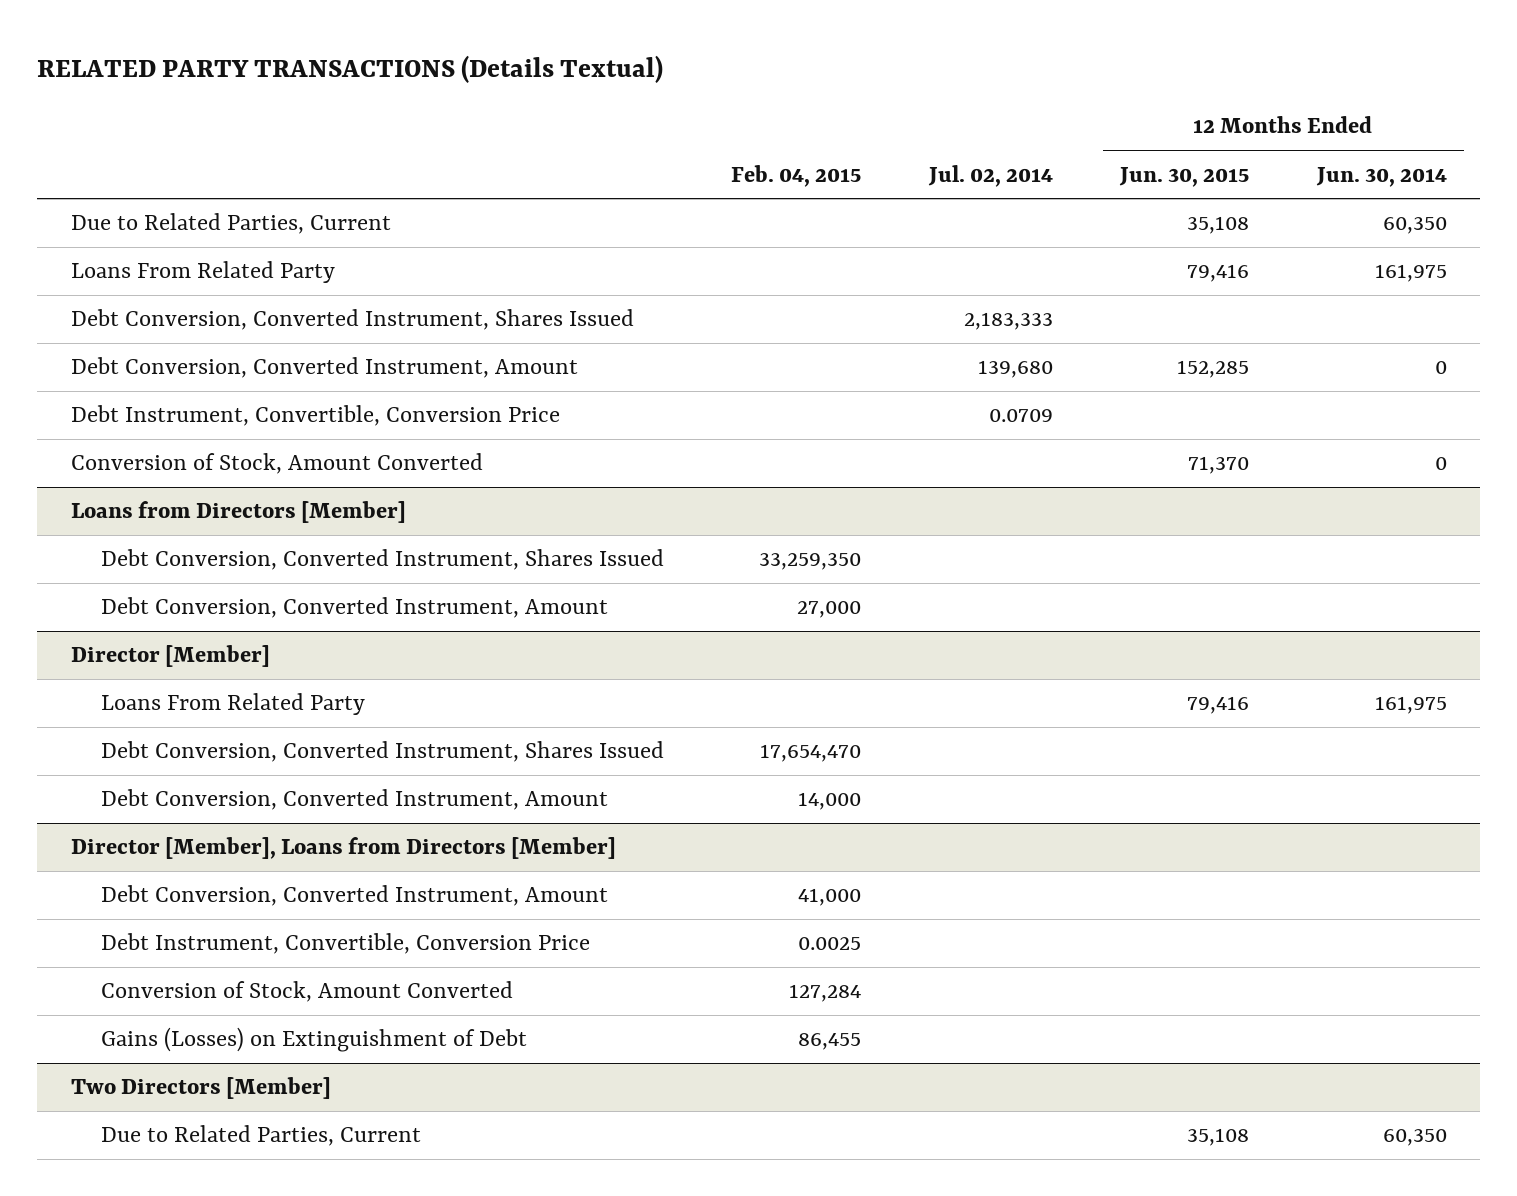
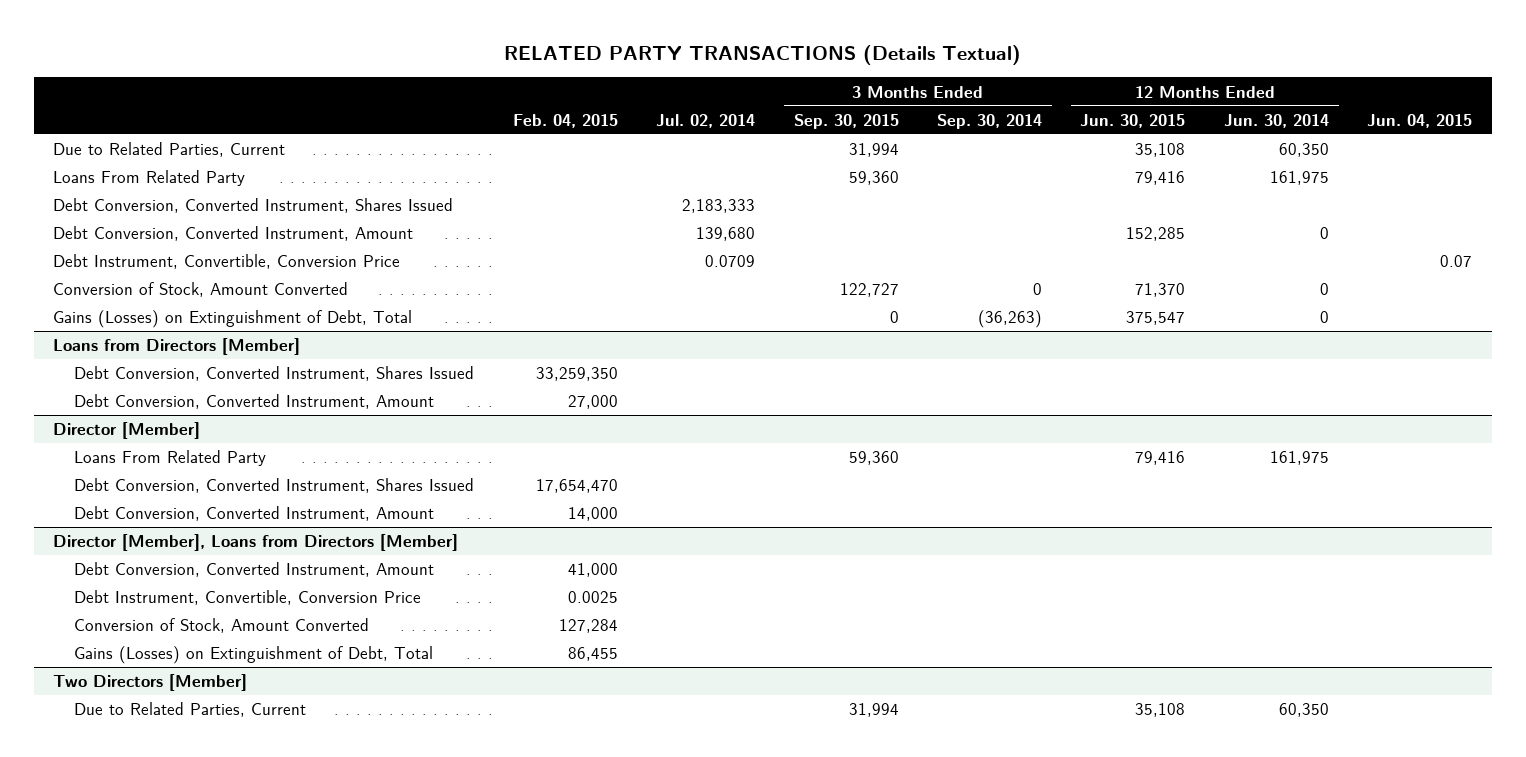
- | Feb. 04, 2015 | Jul. 02, 2014 | 12 Months Ended Jun. 30, 2015 | 12 Months Ended Jun. 30, 2014
+ | Feb. 04, 2015 | Jul. 02, 2014 | 3 Months Ended Sep. 30, 2015 | 3 Months Ended Sep. 30, 2014 | 12 Months Ended Jun. 30, 2015 | 12 Months Ended Jun. 30, 2014 | Jun. 04, 2015
+ Gains (Losses) on Extinguishment of Debt, Total | | | 0 | (36,263) | 375,547 | 0 |
@ Director [Member], Loans from Directors [Member]
- Gains (Losses) on Extinguishment of Debt | 86,455 | | |
+ Gains (Losses) on Extinguishment of Debt, Total | 86,455 | | | | | |

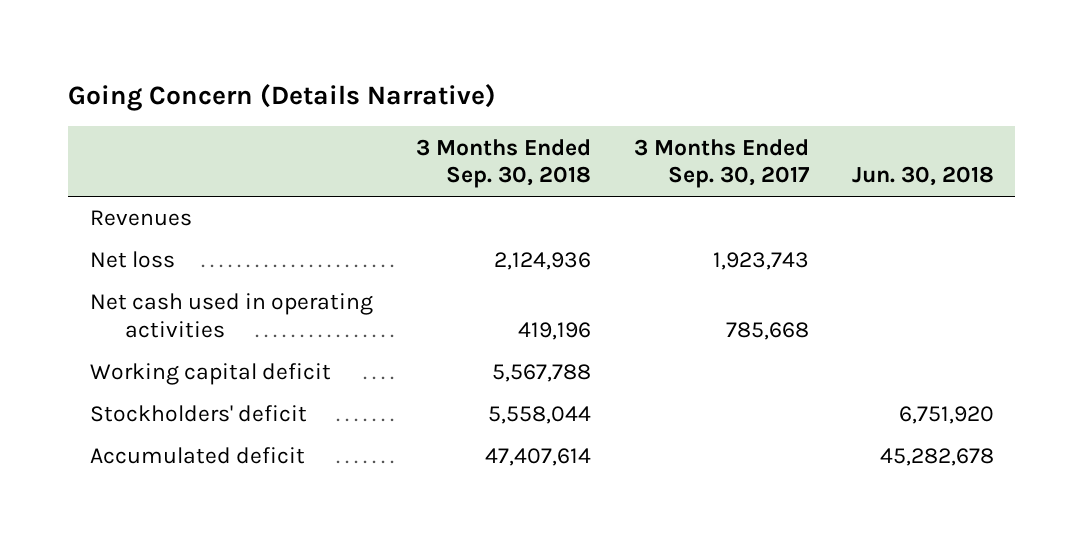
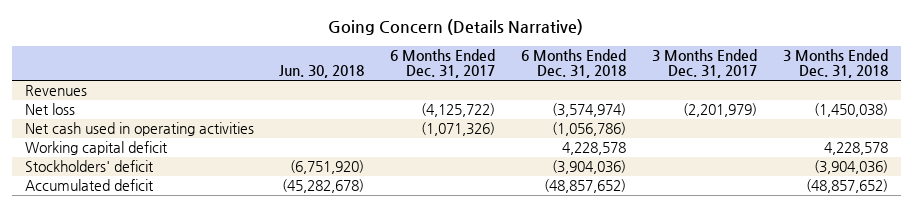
- | 3 Months Ended Sep. 30, 2018 | 3 Months Ended Sep. 30, 2017 | Jun. 30, 2018
+ | Jun. 30, 2018 | 6 Months Ended Dec. 31, 2017 | 6 Months Ended Dec. 31, 2018 | 3 Months Ended Dec. 31, 2017 | 3 Months Ended Dec. 31, 2018
- Stockholders' deficit | 5,558,044 | | 6,751,920
- Accumulated deficit | 47,407,614 | | 45,282,678
+ Stockholders' deficit | (6,751,920) | | (3,904,036) | | (3,904,036)
+ Accumulated deficit | (45,282,678) | | (48,857,652) | | (48,857,652)

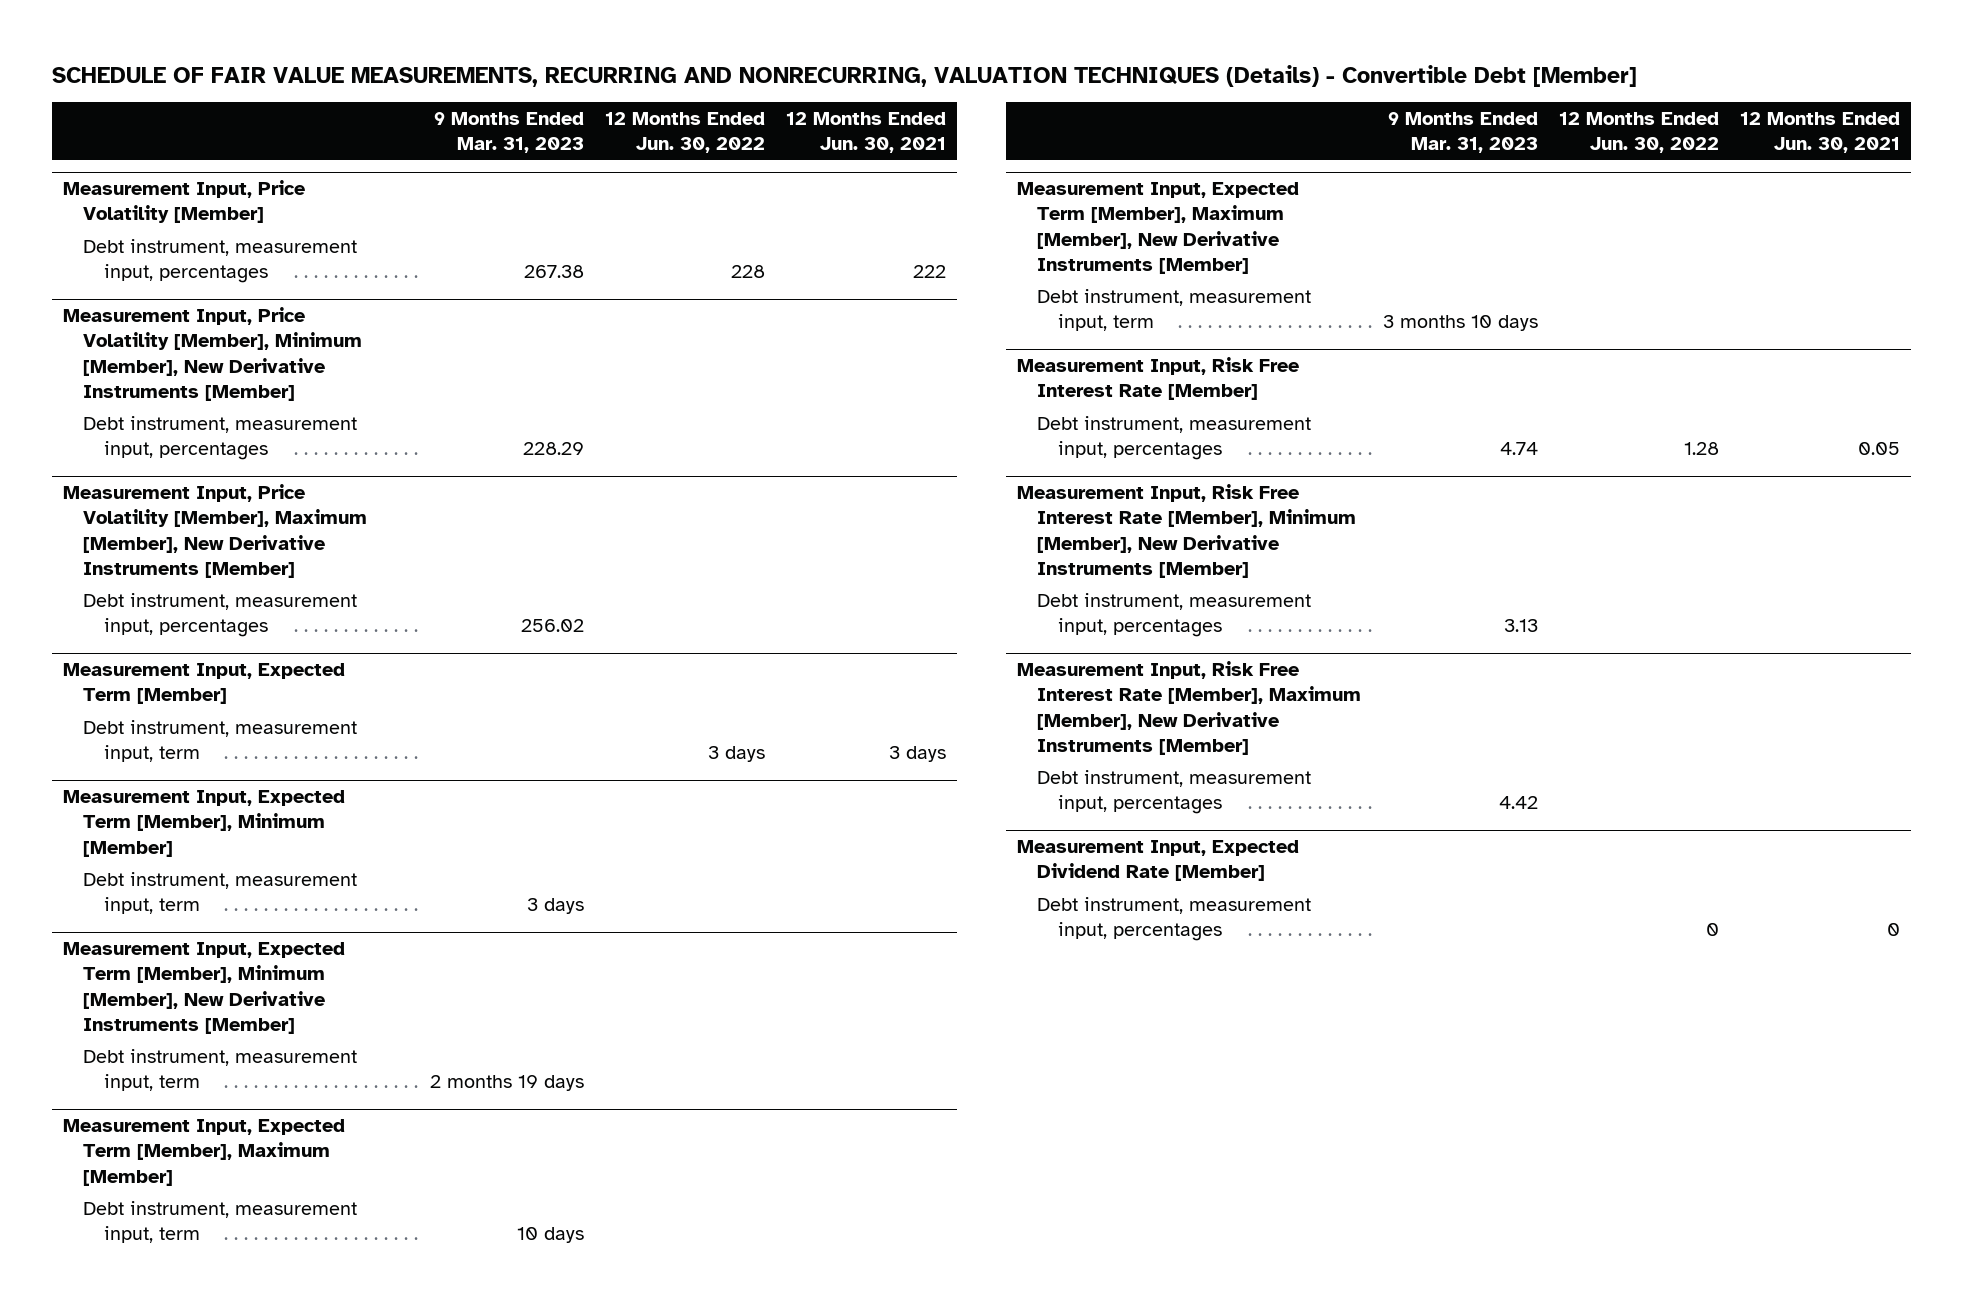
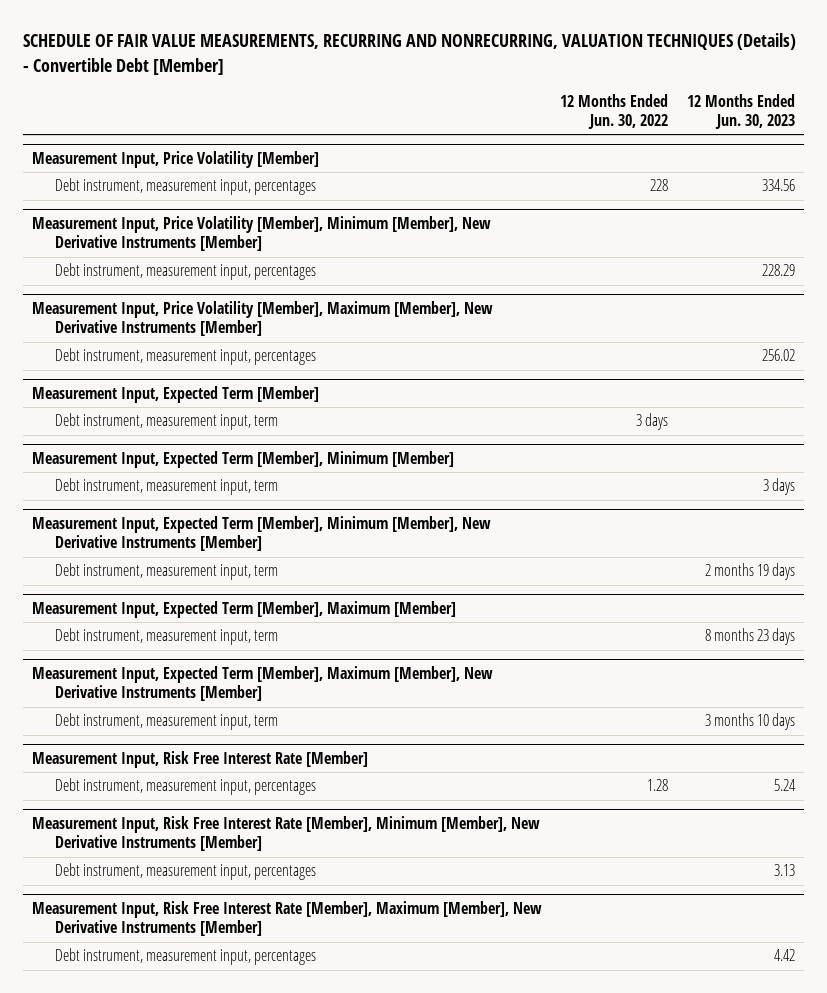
- | 9 Months Ended Mar. 31, 2023 | 12 Months Ended Jun. 30, 2022 | 12 Months Ended Jun. 30, 2021
+ | 12 Months Ended Jun. 30, 2022 | 12 Months Ended Jun. 30, 2023
- Measurement Input, Expected Dividend Rate [Member]
- Debt instrument, measurement input, percentages | | 0 | 0

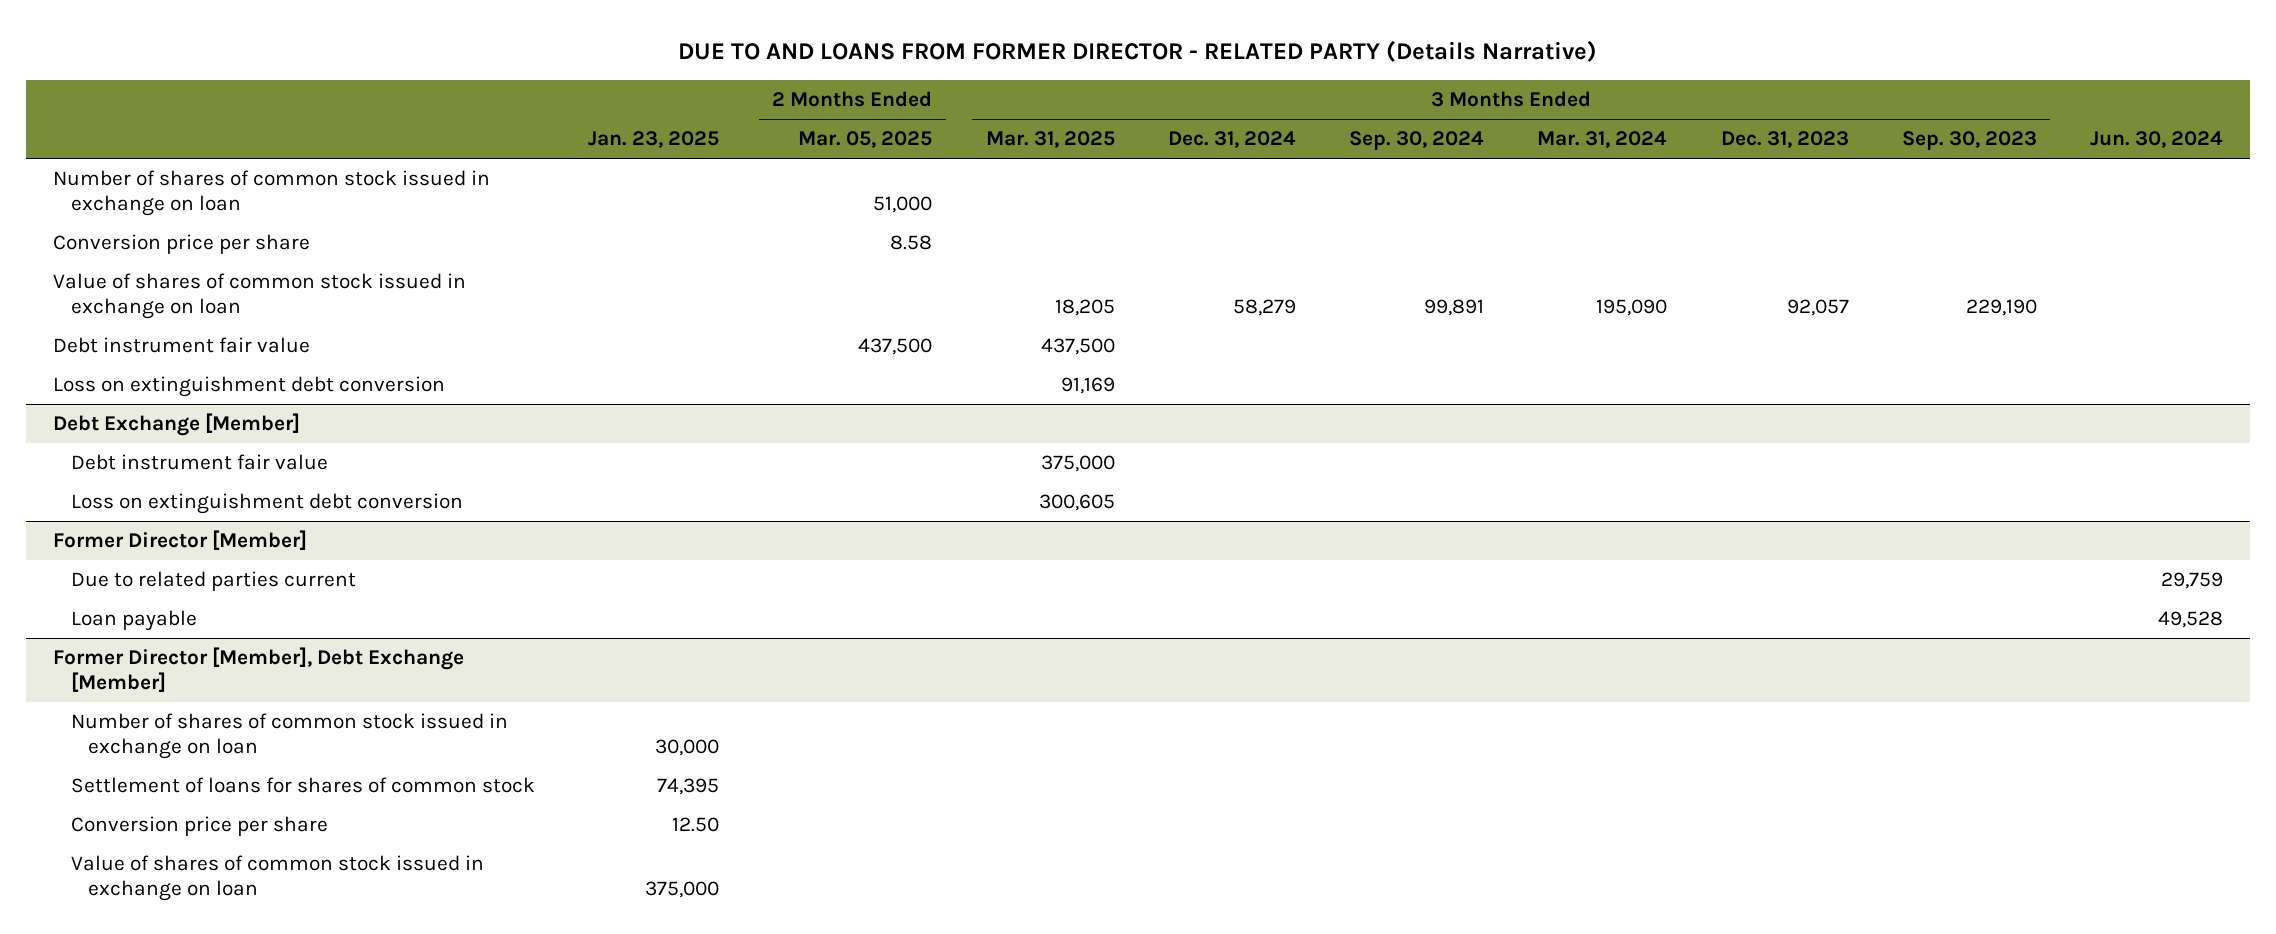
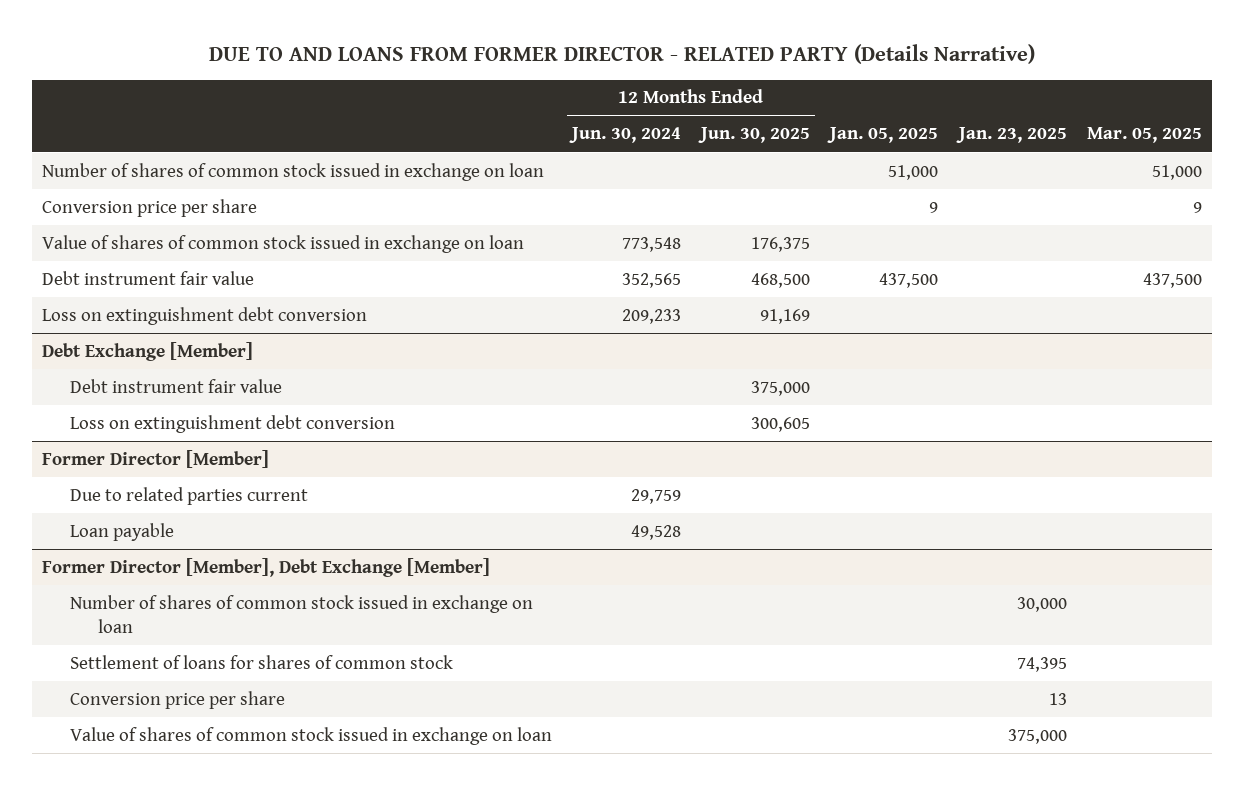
- | Jan. 23, 2025 | 2 Months Ended Mar. 05, 2025 | 3 Months Ended Mar. 31, 2025 | 3 Months Ended Dec. 31, 2024 | 3 Months Ended Sep. 30, 2024 | 3 Months Ended Mar. 31, 2024 | 3 Months Ended Dec. 31, 2023 | 3 Months Ended Sep. 30, 2023 | Jun. 30, 2024
+ | 12 Months Ended Jun. 30, 2024 | 12 Months Ended Jun. 30, 2025 | Jan. 05, 2025 | Jan. 23, 2025 | Mar. 05, 2025
@ Former Director [Member], Debt Exchange [Member]
- Conversion price per share | 12.50 | | | | | | | |
+ Conversion price per share | | | | 13 |

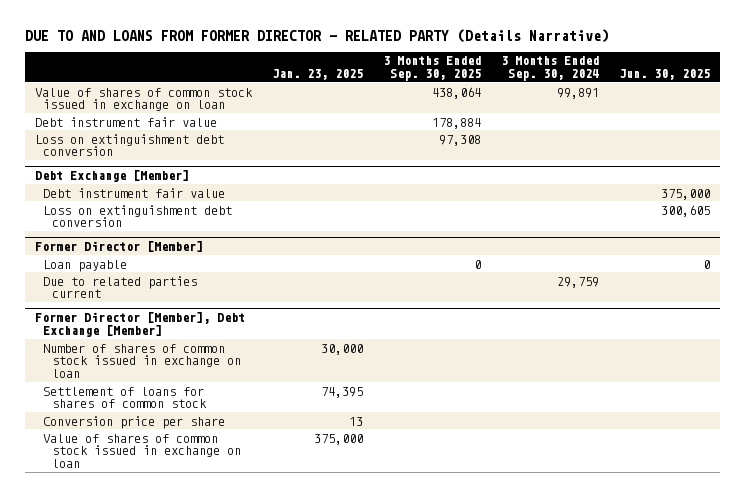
- | 12 Months Ended Jun. 30, 2024 | 12 Months Ended Jun. 30, 2025 | Jan. 05, 2025 | Jan. 23, 2025 | Mar. 05, 2025
+ | Jan. 23, 2025 | 3 Months Ended Sep. 30, 2025 | 3 Months Ended Sep. 30, 2024 | Jun. 30, 2025
- Number of shares of common stock issued in exchange on loan | | | 51,000 | | 51,000
- Conversion price per share | | | 9 | | 9
@ Former Director [Member]
moved down: Due to related parties current | | | 29,759 |

